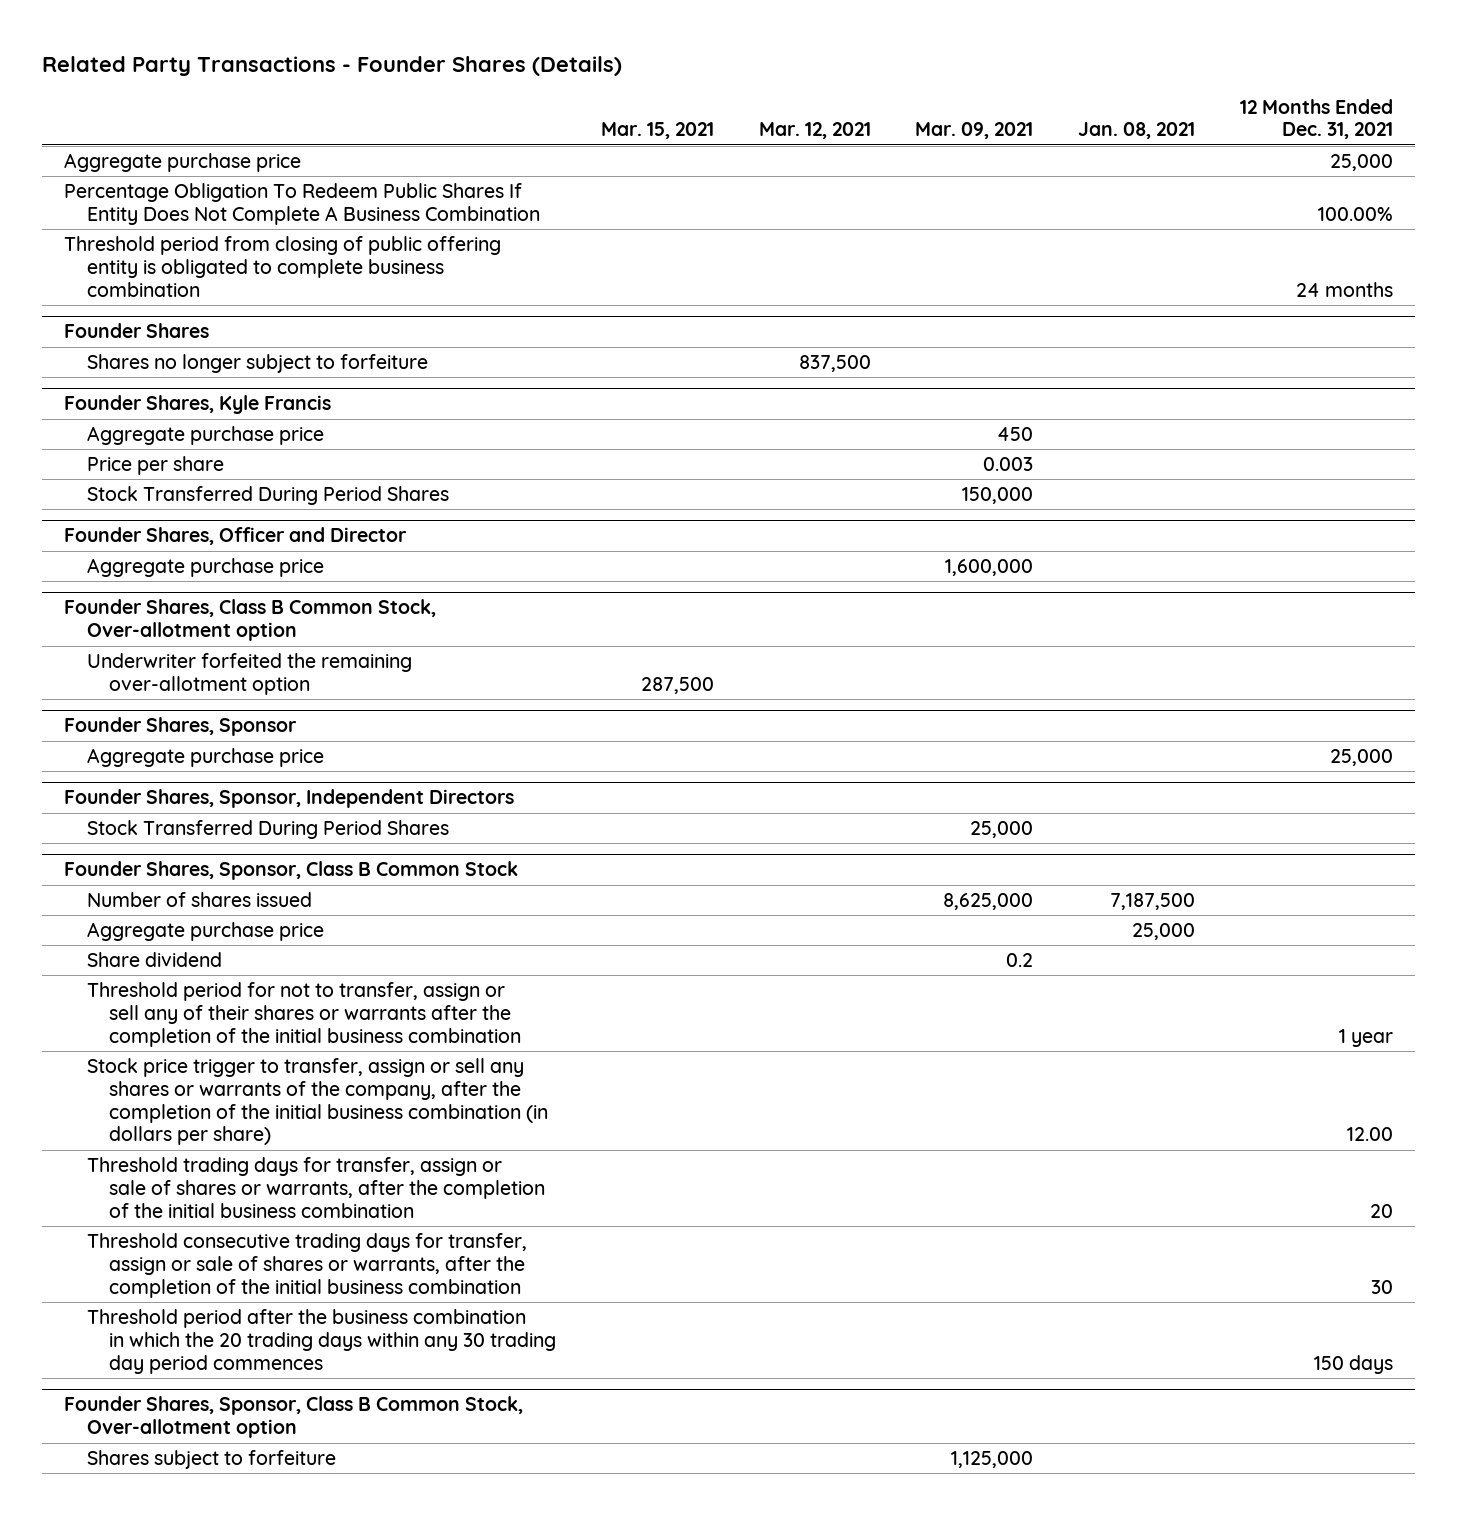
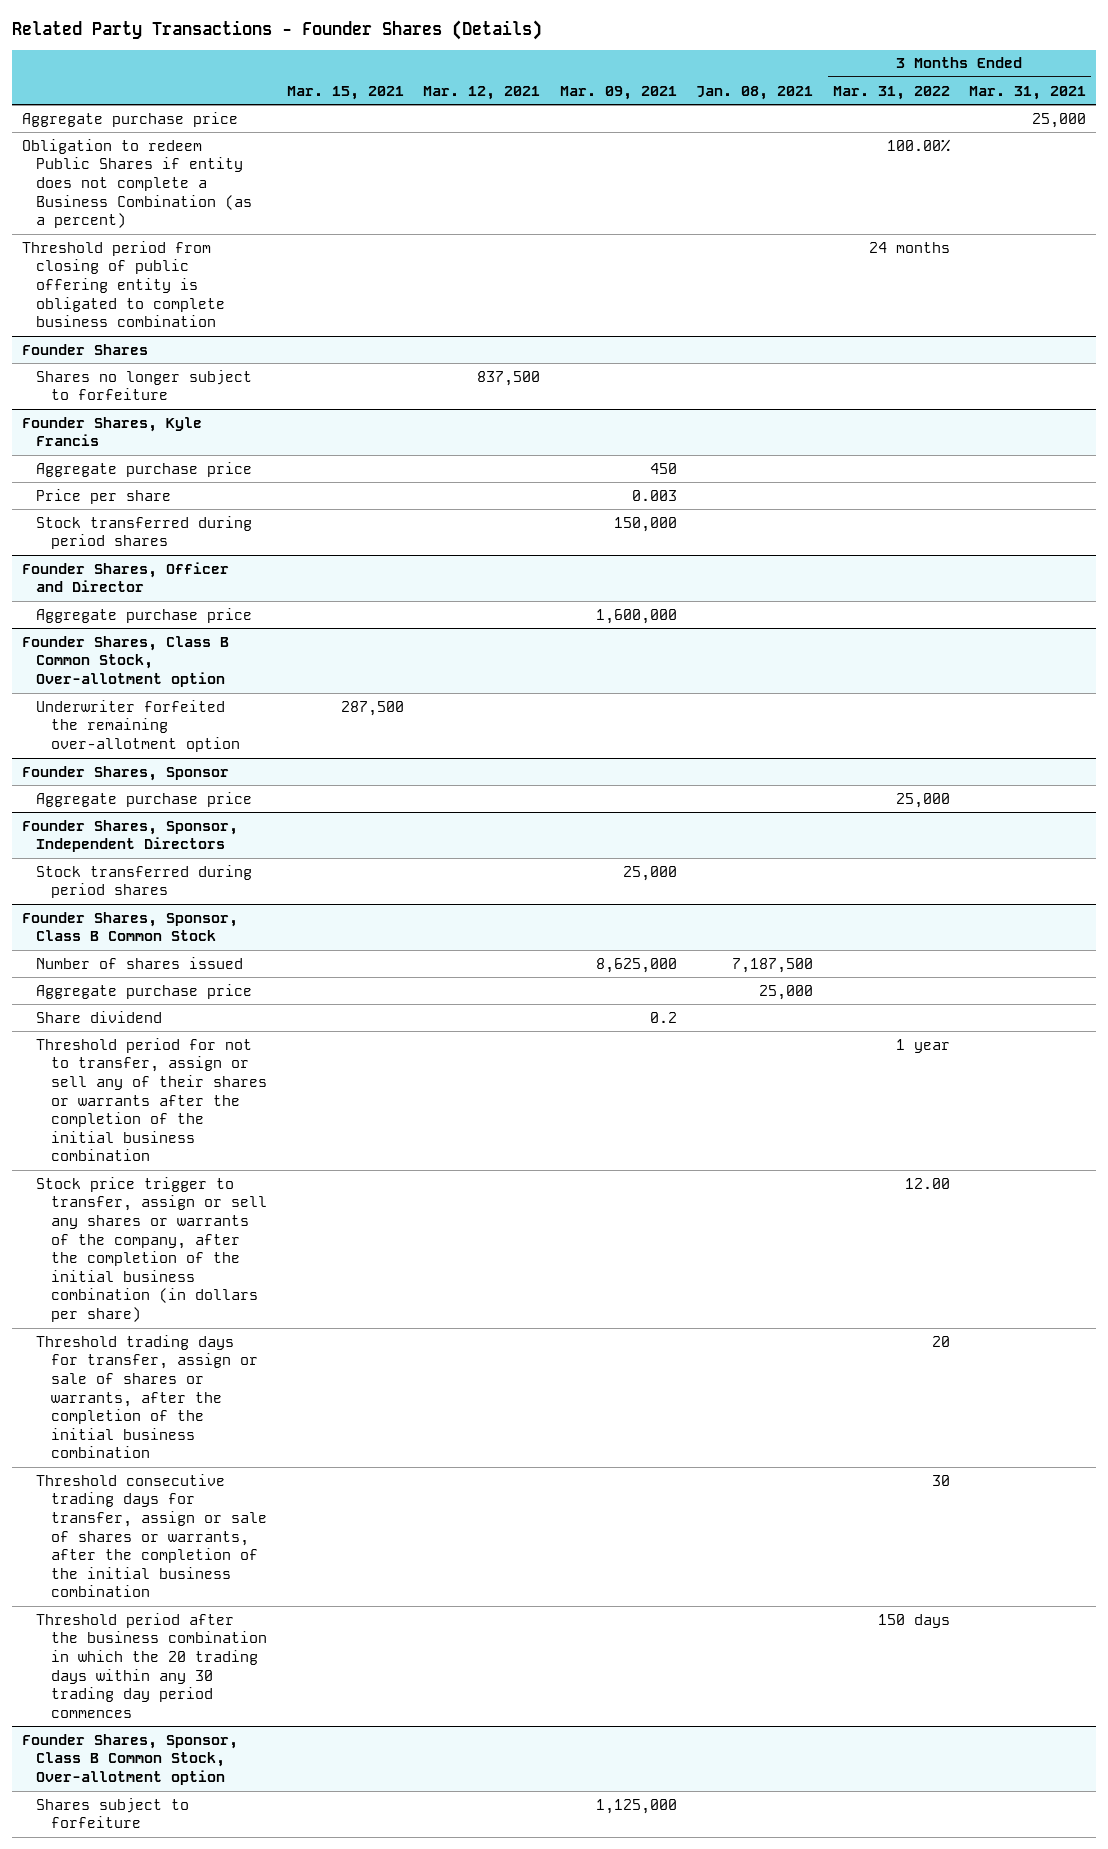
- | Mar. 15, 2021 | Mar. 12, 2021 | Mar. 09, 2021 | Jan. 08, 2021 | 12 Months Ended Dec. 31, 2021
+ | Mar. 15, 2021 | Mar. 12, 2021 | Mar. 09, 2021 | Jan. 08, 2021 | 3 Months Ended Mar. 31, 2022 | 3 Months Ended Mar. 31, 2021
- Percentage Obligation To Redeem Public Shares If Entity Does Not Complete A Business Combination | | | | | 100.00%
+ Obligation to redeem Public Shares if entity does not complete a Business Combination (as a percent) | | | | | 100.00% |
@ Founder Shares, Kyle Francis
- Stock Transferred During Period Shares | | | 150,000 | |
+ Stock transferred during period shares | | | 150,000 | | |
@ Founder Shares, Sponsor, Independent Directors
- Stock Transferred During Period Shares | | | 25,000 | |
+ Stock transferred during period shares | | | 25,000 | | |

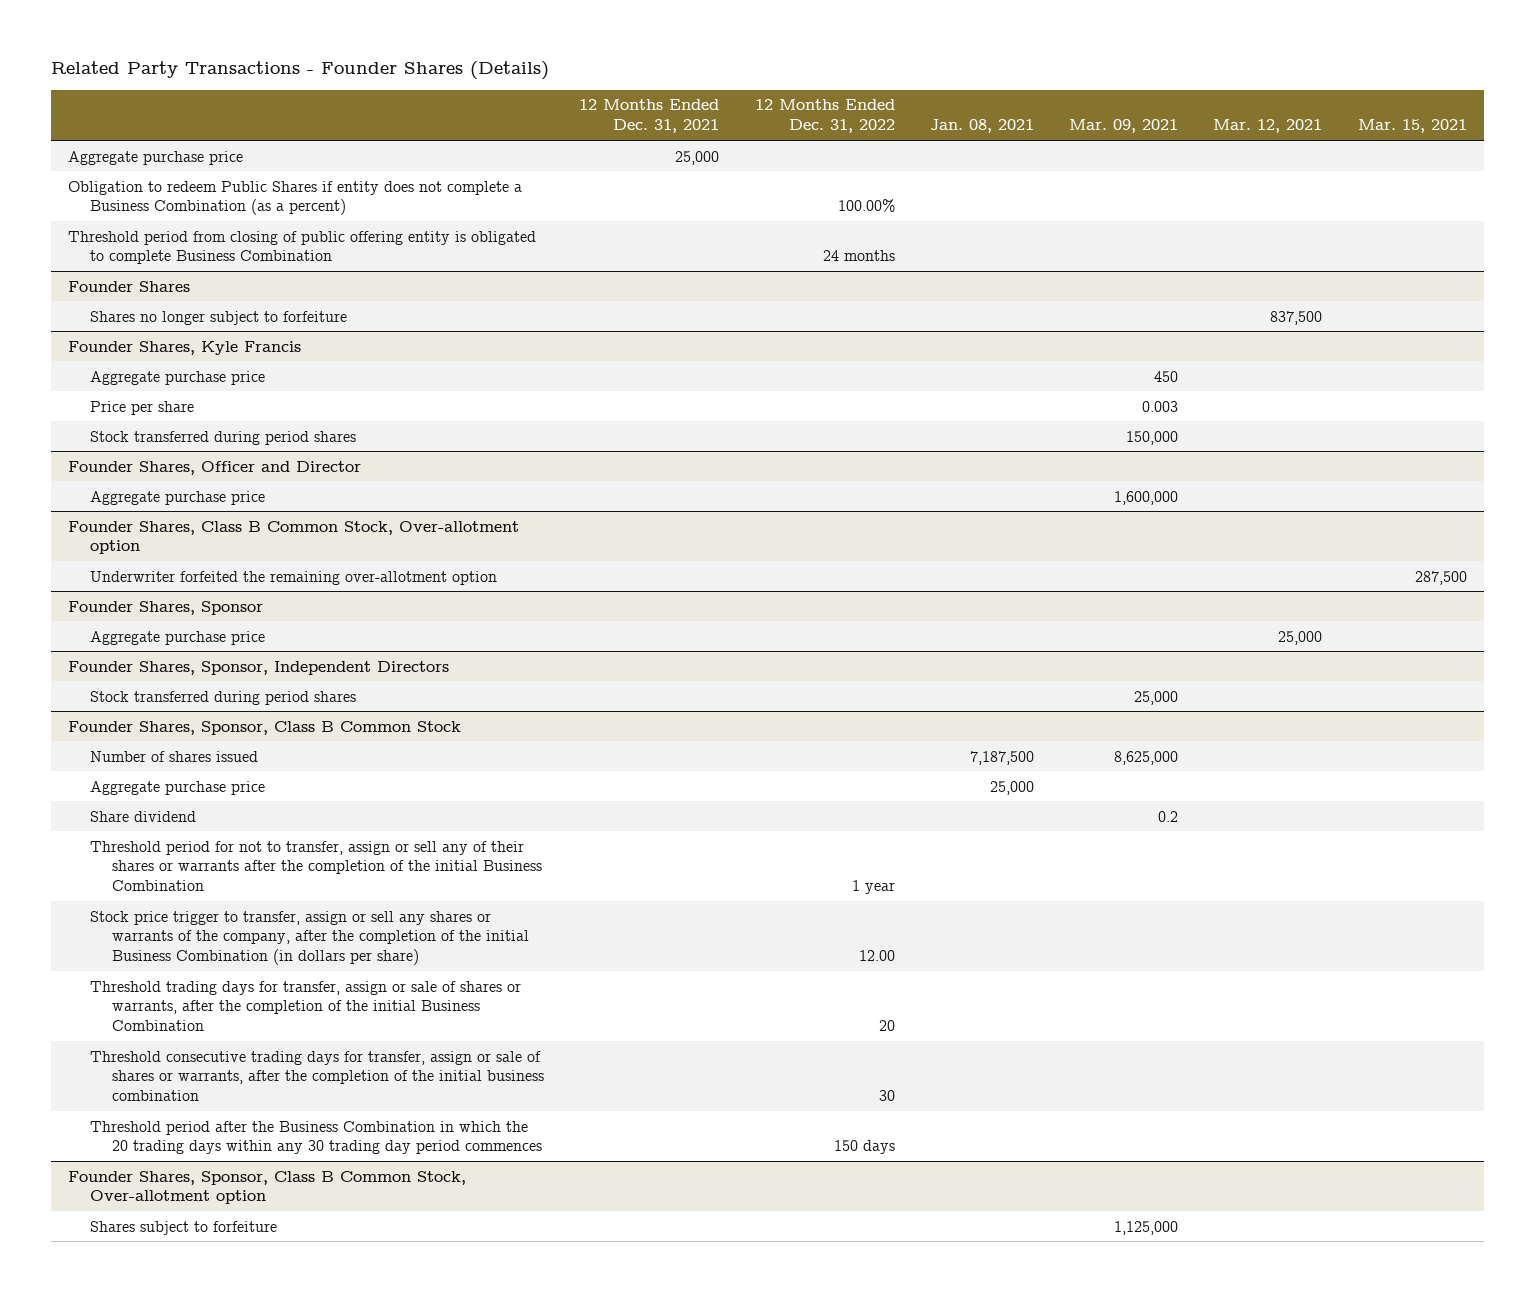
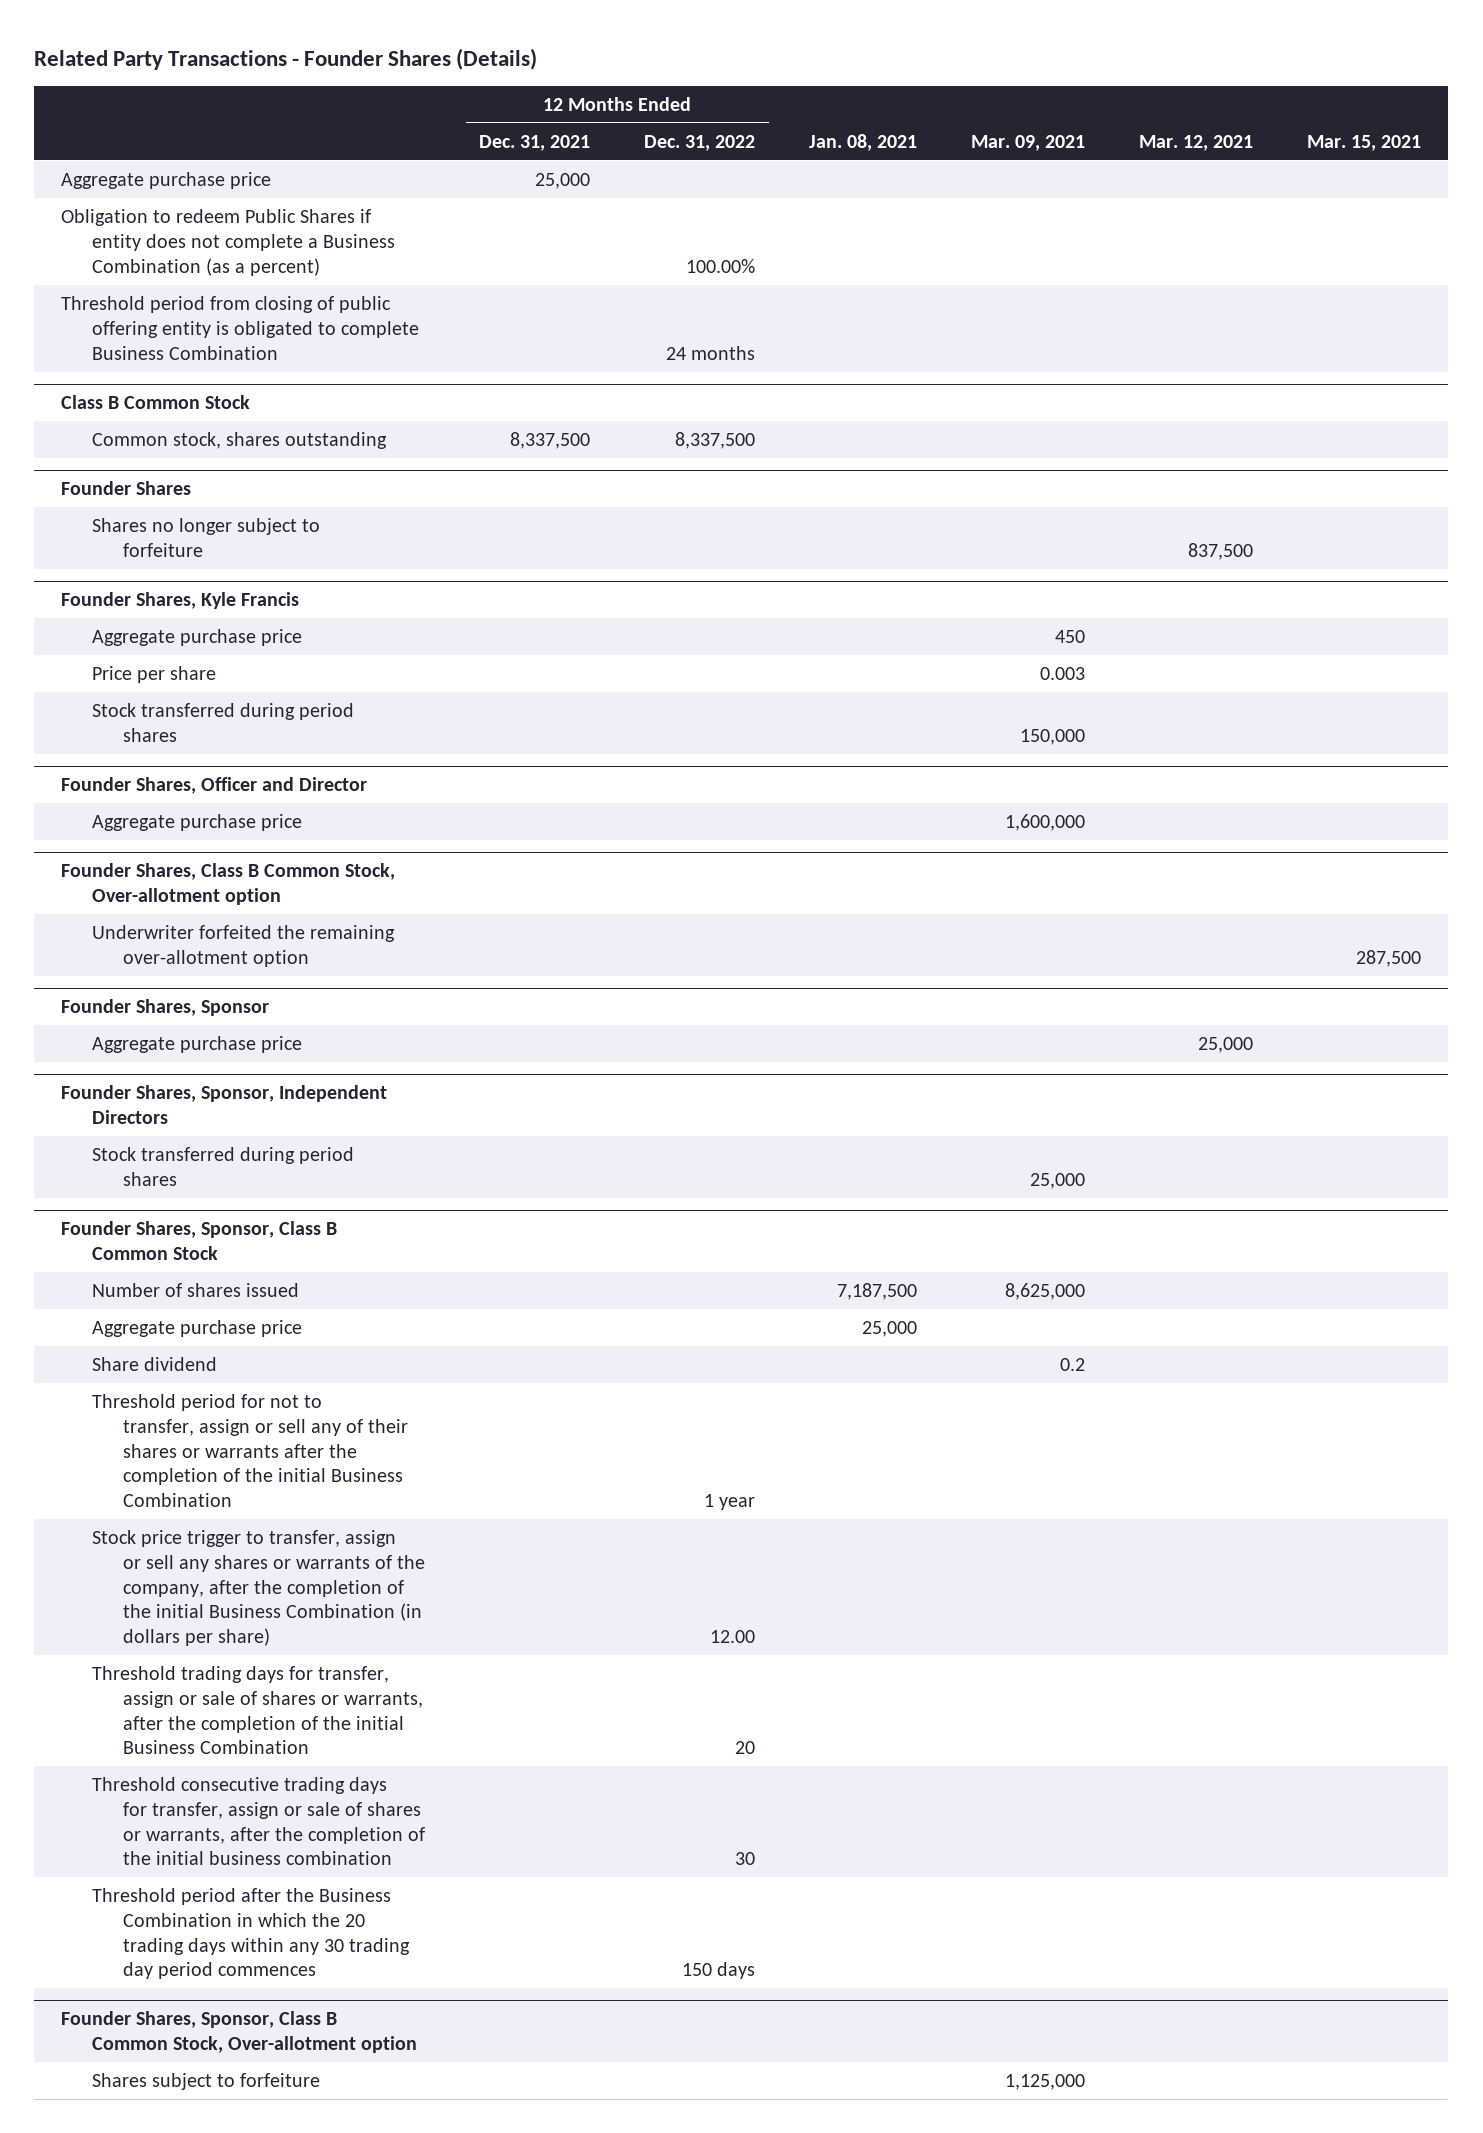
+ Class B Common Stock
+ Common stock, shares outstanding | 8,337,500 | 8,337,500 | | | |

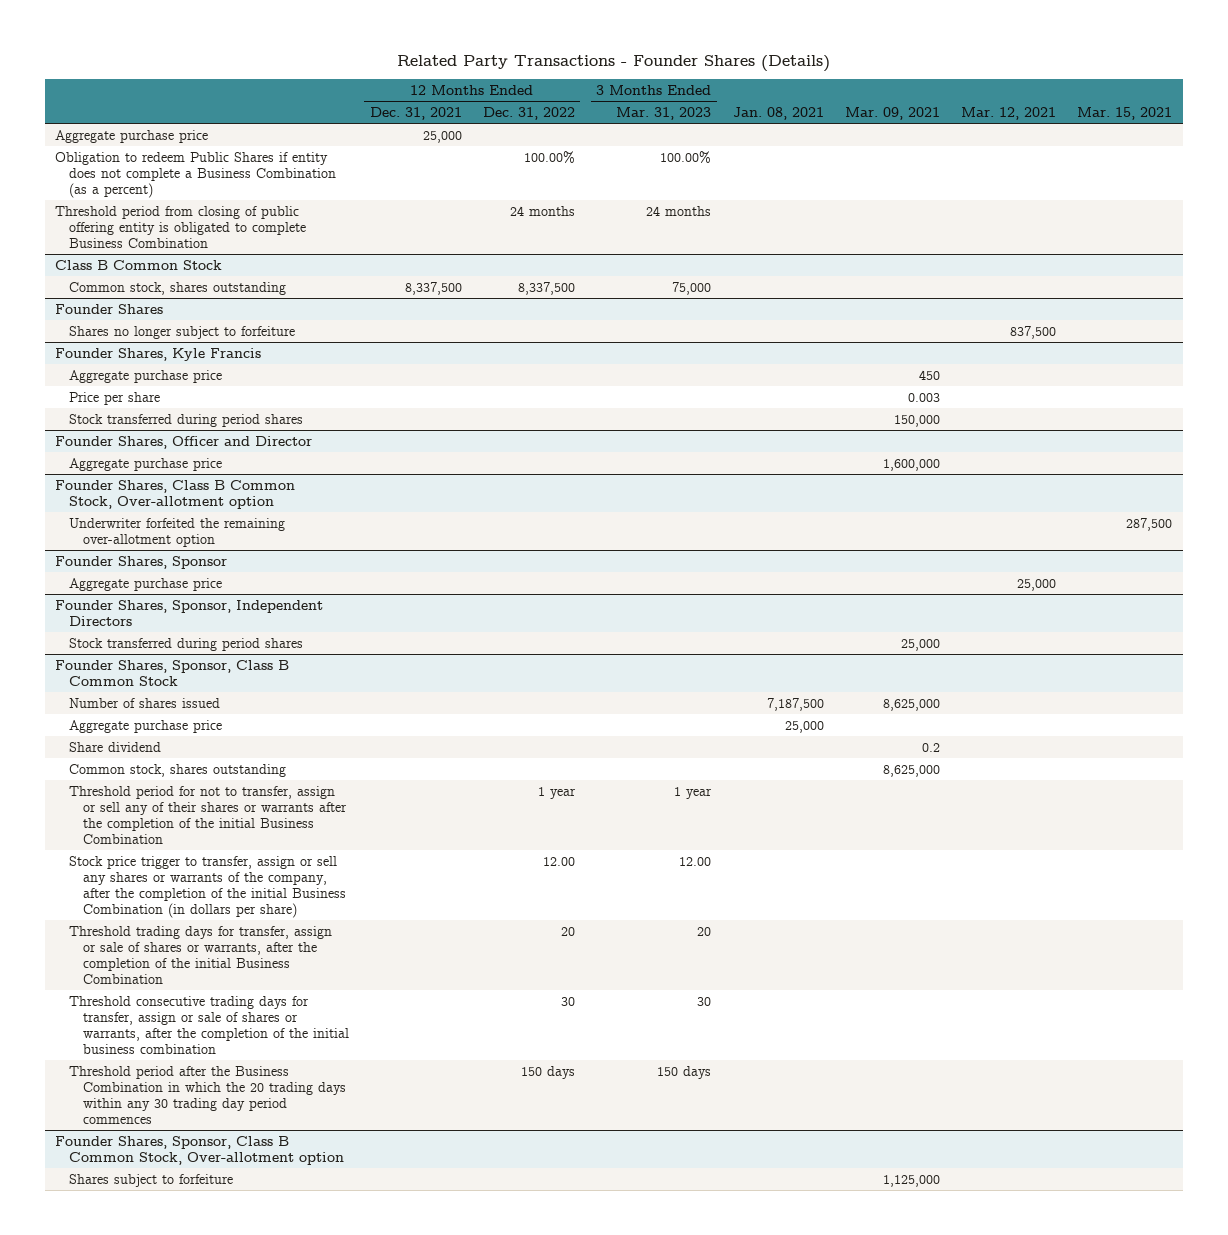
- | 12 Months Ended Dec. 31, 2021 | 12 Months Ended Dec. 31, 2022 | Jan. 08, 2021 | Mar. 09, 2021 | Mar. 12, 2021 | Mar. 15, 2021
+ | 12 Months Ended Dec. 31, 2021 | 12 Months Ended Dec. 31, 2022 | 3 Months Ended Mar. 31, 2023 | Jan. 08, 2021 | Mar. 09, 2021 | Mar. 12, 2021 | Mar. 15, 2021
@ Founder Shares, Sponsor, Class B Common Stock
+ Common stock, shares outstanding | | | | | 8,625,000 | |

